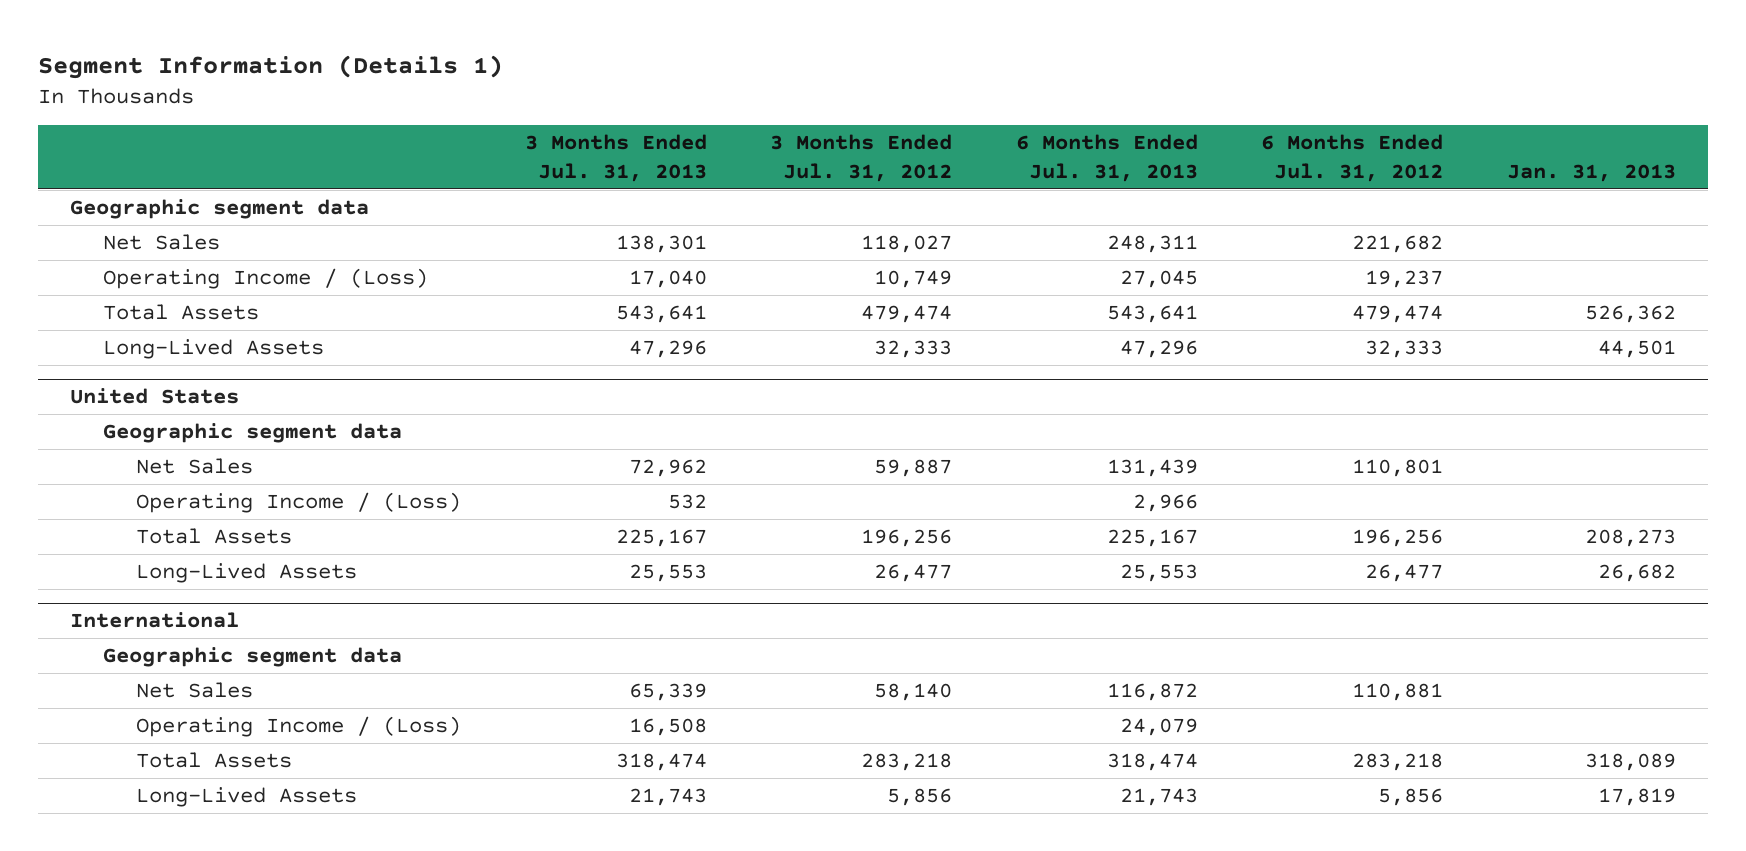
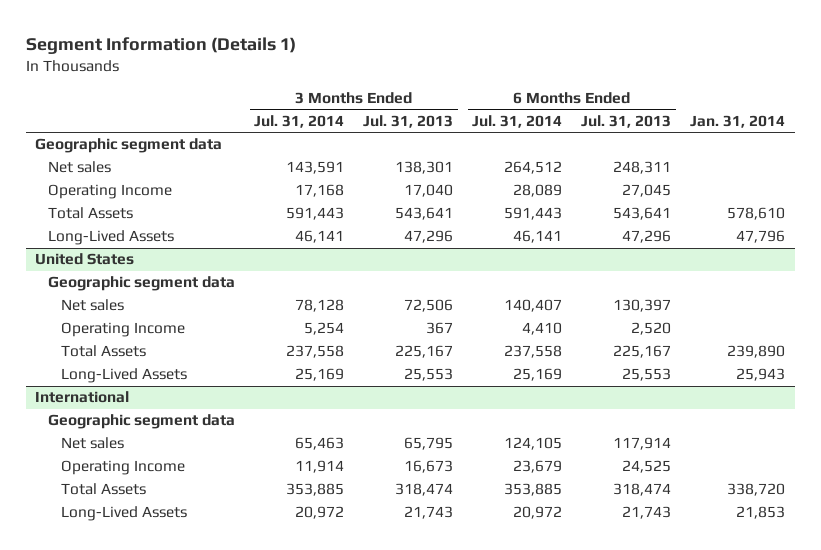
- | 3 Months Ended Jul. 31, 2013 | 3 Months Ended Jul. 31, 2012 | 6 Months Ended Jul. 31, 2013 | 6 Months Ended Jul. 31, 2012 | Jan. 31, 2013
+ | 3 Months Ended Jul. 31, 2014 | 3 Months Ended Jul. 31, 2013 | 6 Months Ended Jul. 31, 2014 | 6 Months Ended Jul. 31, 2013 | Jan. 31, 2014
- Net Sales | 138,301 | 118,027 | 248,311 | 221,682 |
- Operating Income / (Loss) | 17,040 | 10,749 | 27,045 | 19,237 |
+ Net sales | 143,591 | 138,301 | 264,512 | 248,311 |
+ Operating Income | 17,168 | 17,040 | 28,089 | 27,045 |
@ United States
- Net Sales | 72,962 | 59,887 | 131,439 | 110,801 |
- Operating Income / (Loss) | 532 | | 2,966 | |
+ Net sales | 78,128 | 72,506 | 140,407 | 130,397 |
+ Operating Income | 5,254 | 367 | 4,410 | 2,520 |
@ International
- Net Sales | 65,339 | 58,140 | 116,872 | 110,881 |
- Operating Income / (Loss) | 16,508 | | 24,079 | |
+ Net sales | 65,463 | 65,795 | 124,105 | 117,914 |
+ Operating Income | 11,914 | 16,673 | 23,679 | 24,525 |

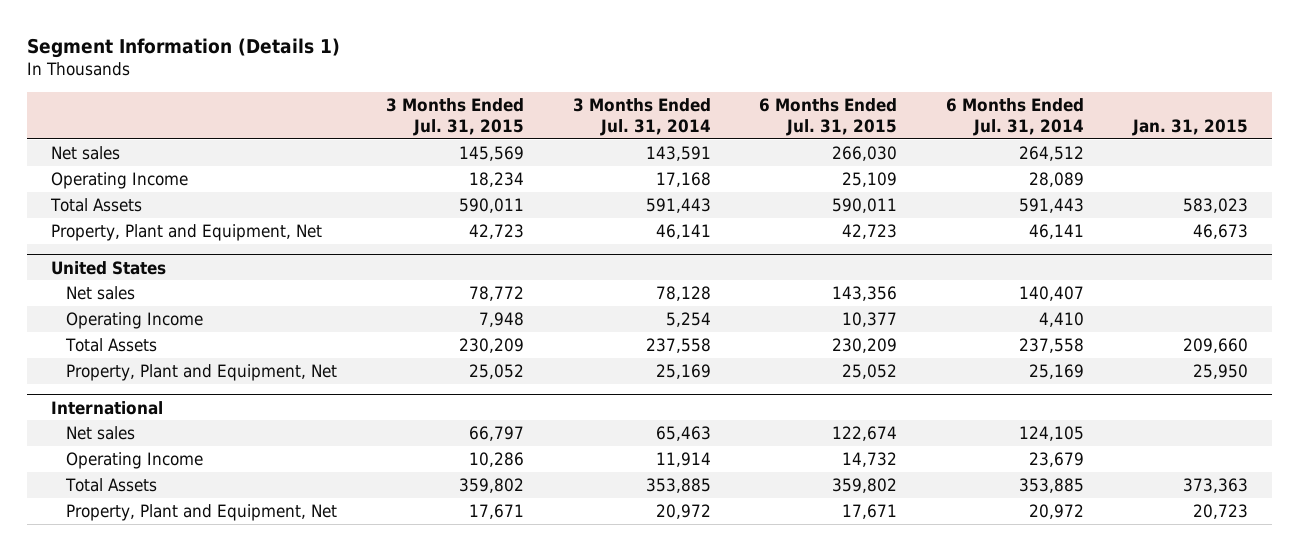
- | 3 Months Ended Jul. 31, 2014 | 3 Months Ended Jul. 31, 2013 | 6 Months Ended Jul. 31, 2014 | 6 Months Ended Jul. 31, 2013 | Jan. 31, 2014
+ | 3 Months Ended Jul. 31, 2015 | 3 Months Ended Jul. 31, 2014 | 6 Months Ended Jul. 31, 2015 | 6 Months Ended Jul. 31, 2014 | Jan. 31, 2015
- Geographic segment data
- Long-Lived Assets | 46,141 | 47,296 | 46,141 | 47,296 | 47,796
+ Property, Plant and Equipment, Net | 42,723 | 46,141 | 42,723 | 46,141 | 46,673
@ United States
- Geographic segment data
- Long-Lived Assets | 25,169 | 25,553 | 25,169 | 25,553 | 25,943
+ Property, Plant and Equipment, Net | 25,052 | 25,169 | 25,052 | 25,169 | 25,950
@ International
- Geographic segment data
- Long-Lived Assets | 20,972 | 21,743 | 20,972 | 21,743 | 21,853
+ Property, Plant and Equipment, Net | 17,671 | 20,972 | 17,671 | 20,972 | 20,723

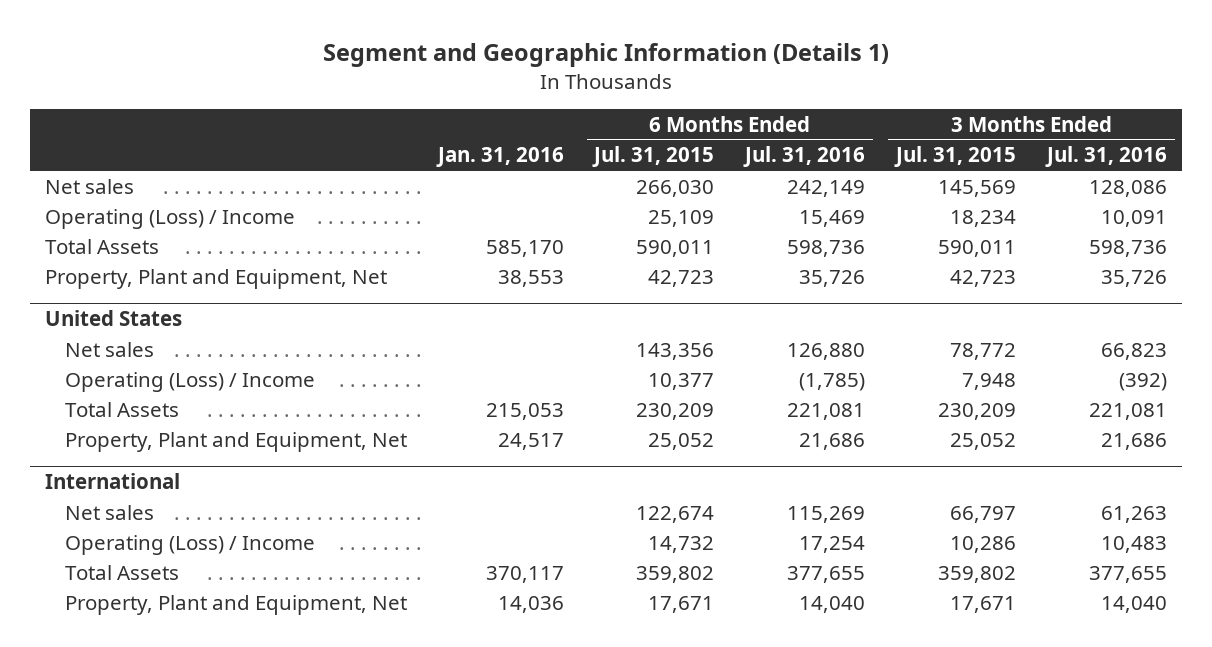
- Segment Information (Details 1)
+ Segment and Geographic Information (Details 1)
- | 3 Months Ended Jul. 31, 2015 | 3 Months Ended Jul. 31, 2014 | 6 Months Ended Jul. 31, 2015 | 6 Months Ended Jul. 31, 2014 | Jan. 31, 2015
+ | Jan. 31, 2016 | 6 Months Ended Jul. 31, 2015 | 6 Months Ended Jul. 31, 2016 | 3 Months Ended Jul. 31, 2015 | 3 Months Ended Jul. 31, 2016
- Operating Income | 18,234 | 17,168 | 25,109 | 28,089 |
+ Operating (Loss) / Income | | 25,109 | 15,469 | 18,234 | 10,091
@ United States
- Operating Income | 7,948 | 5,254 | 10,377 | 4,410 |
+ Operating (Loss) / Income | | 10,377 | (1,785) | 7,948 | (392)
@ International
- Operating Income | 10,286 | 11,914 | 14,732 | 23,679 |
+ Operating (Loss) / Income | | 14,732 | 17,254 | 10,286 | 10,483

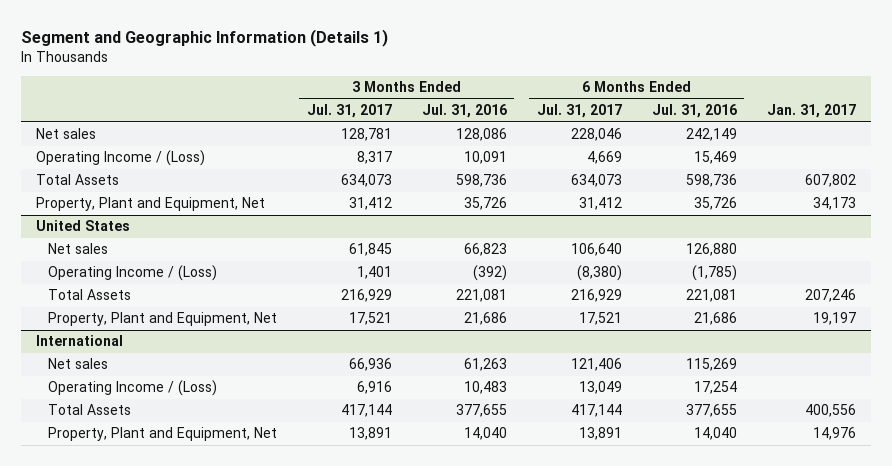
- | Jan. 31, 2016 | 6 Months Ended Jul. 31, 2015 | 6 Months Ended Jul. 31, 2016 | 3 Months Ended Jul. 31, 2015 | 3 Months Ended Jul. 31, 2016
+ | 3 Months Ended Jul. 31, 2017 | 3 Months Ended Jul. 31, 2016 | 6 Months Ended Jul. 31, 2017 | 6 Months Ended Jul. 31, 2016 | Jan. 31, 2017
- Operating (Loss) / Income | | 25,109 | 15,469 | 18,234 | 10,091
+ Operating Income / (Loss) | 8,317 | 10,091 | 4,669 | 15,469 |
@ United States
- Operating (Loss) / Income | | 10,377 | (1,785) | 7,948 | (392)
+ Operating Income / (Loss) | 1,401 | (392) | (8,380) | (1,785) |
@ International
- Operating (Loss) / Income | | 14,732 | 17,254 | 10,286 | 10,483
+ Operating Income / (Loss) | 6,916 | 10,483 | 13,049 | 17,254 |

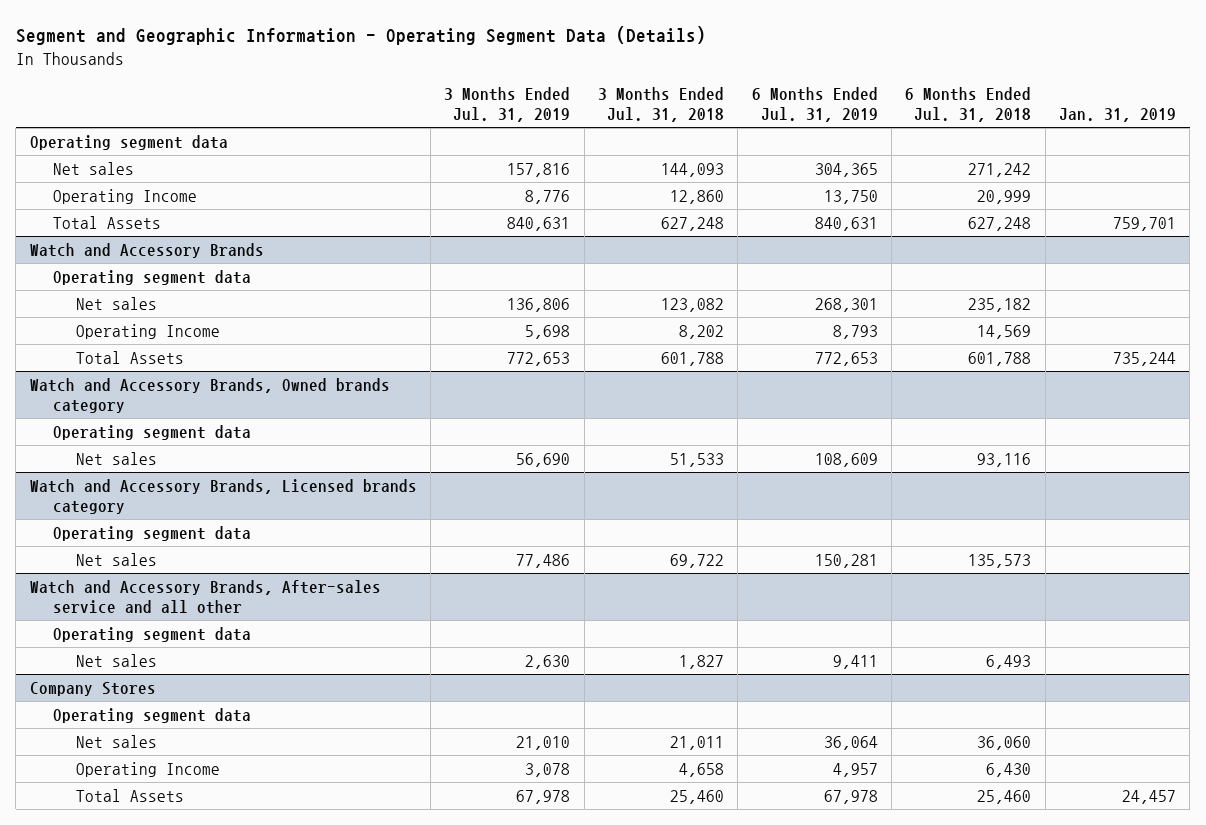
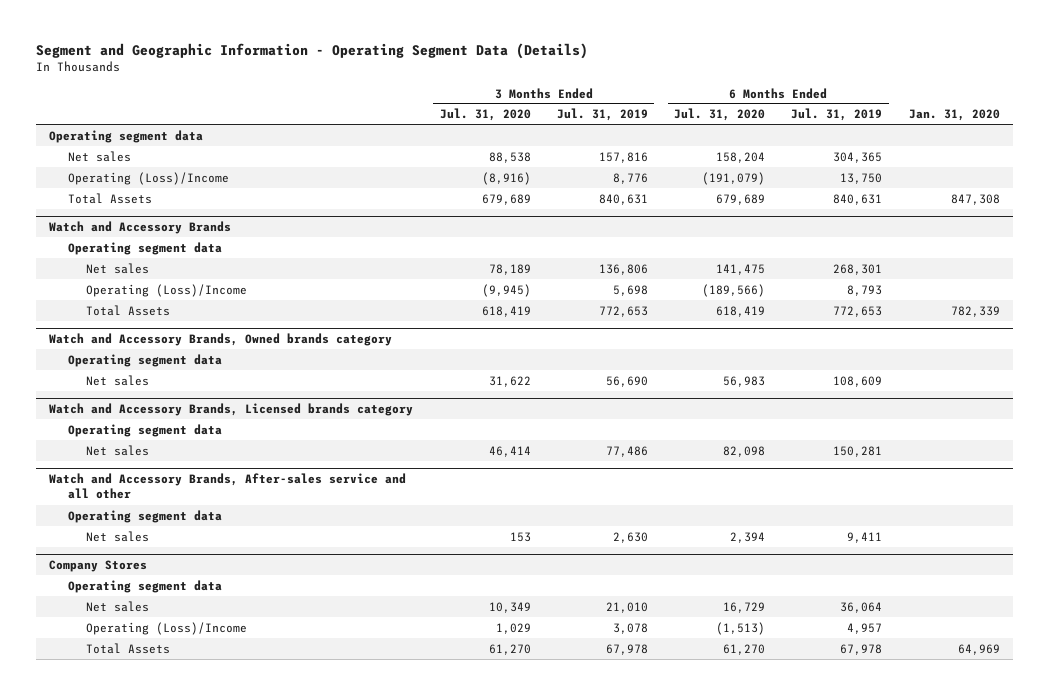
- | 3 Months Ended Jul. 31, 2019 | 3 Months Ended Jul. 31, 2018 | 6 Months Ended Jul. 31, 2019 | 6 Months Ended Jul. 31, 2018 | Jan. 31, 2019
+ | 3 Months Ended Jul. 31, 2020 | 3 Months Ended Jul. 31, 2019 | 6 Months Ended Jul. 31, 2020 | 6 Months Ended Jul. 31, 2019 | Jan. 31, 2020
- Operating Income | 8,776 | 12,860 | 13,750 | 20,999 |
+ Operating (Loss)/Income | (8,916) | 8,776 | (191,079) | 13,750 |
@ Watch and Accessory Brands
- Operating Income | 5,698 | 8,202 | 8,793 | 14,569 |
+ Operating (Loss)/Income | (9,945) | 5,698 | (189,566) | 8,793 |
@ Company Stores
- Operating Income | 3,078 | 4,658 | 4,957 | 6,430 |
+ Operating (Loss)/Income | 1,029 | 3,078 | (1,513) | 4,957 |

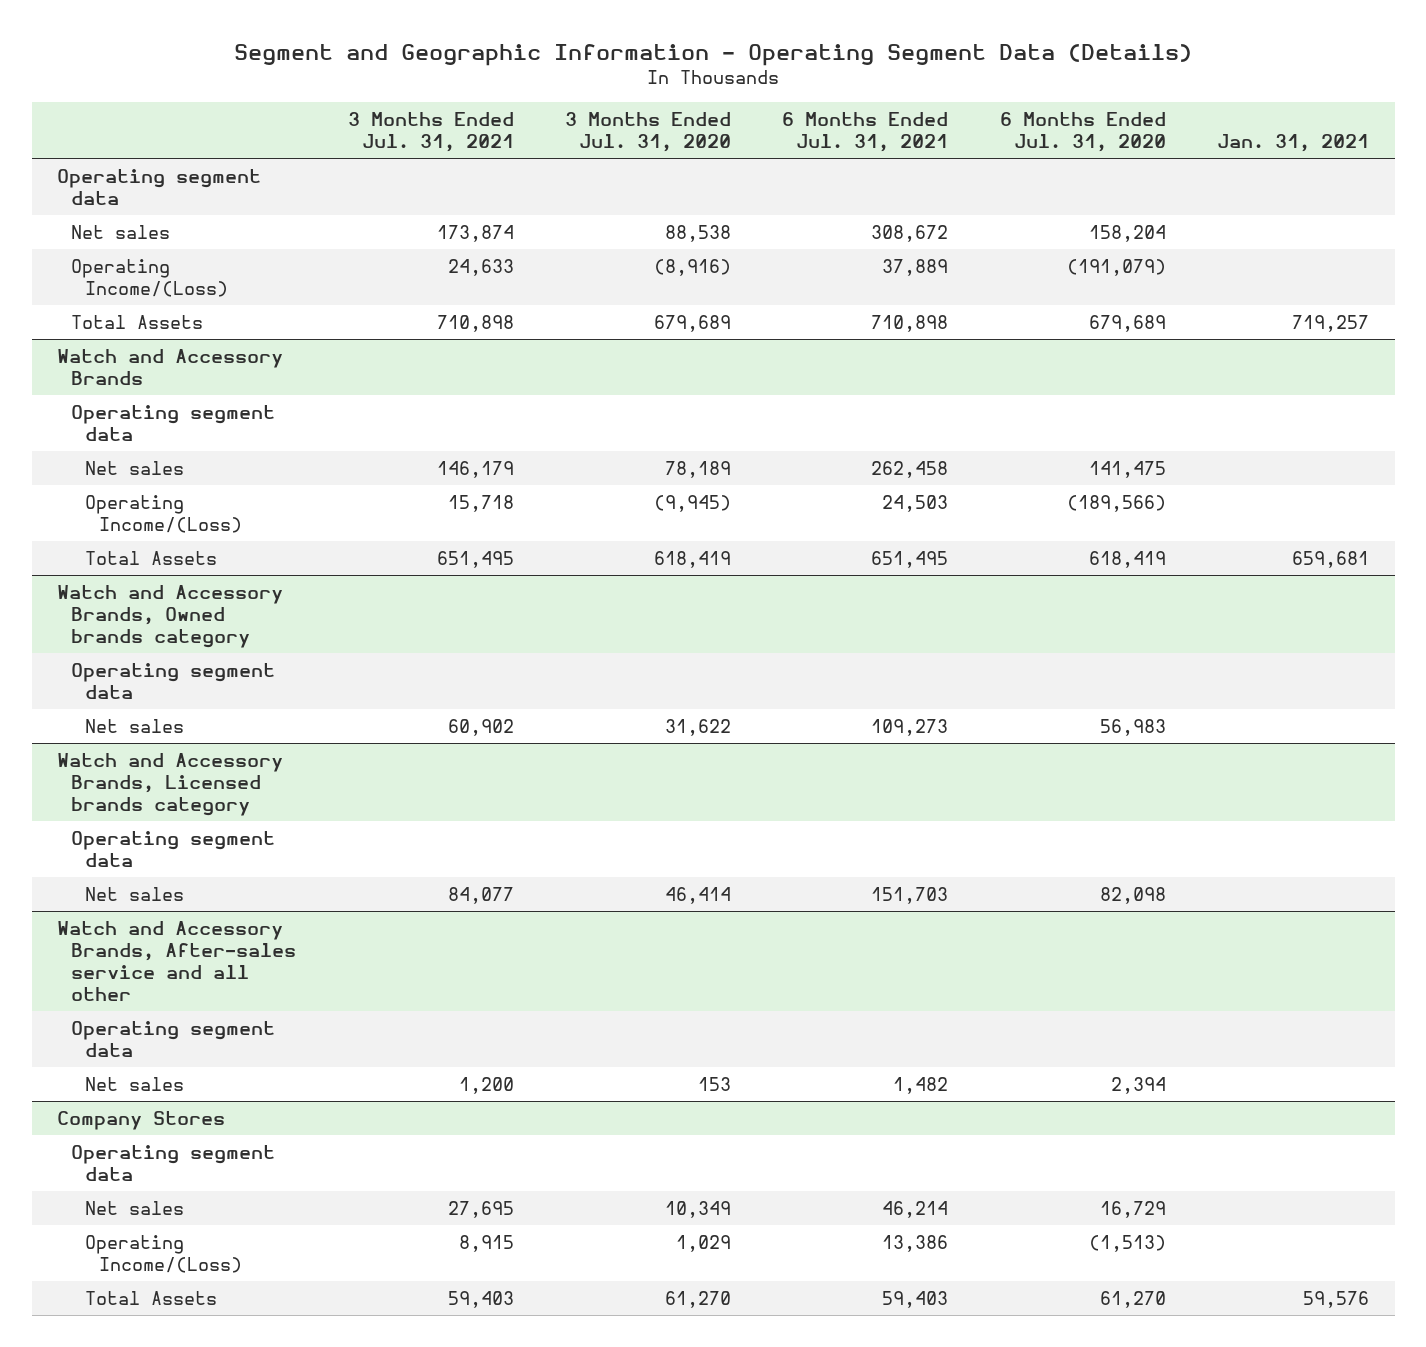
- | 3 Months Ended Jul. 31, 2020 | 3 Months Ended Jul. 31, 2019 | 6 Months Ended Jul. 31, 2020 | 6 Months Ended Jul. 31, 2019 | Jan. 31, 2020
+ | 3 Months Ended Jul. 31, 2021 | 3 Months Ended Jul. 31, 2020 | 6 Months Ended Jul. 31, 2021 | 6 Months Ended Jul. 31, 2020 | Jan. 31, 2021
- Operating (Loss)/Income | (8,916) | 8,776 | (191,079) | 13,750 |
+ Operating Income/(Loss) | 24,633 | (8,916) | 37,889 | (191,079) |
@ Watch and Accessory Brands
- Operating (Loss)/Income | (9,945) | 5,698 | (189,566) | 8,793 |
+ Operating Income/(Loss) | 15,718 | (9,945) | 24,503 | (189,566) |
@ Company Stores
- Operating (Loss)/Income | 1,029 | 3,078 | (1,513) | 4,957 |
+ Operating Income/(Loss) | 8,915 | 1,029 | 13,386 | (1,513) |

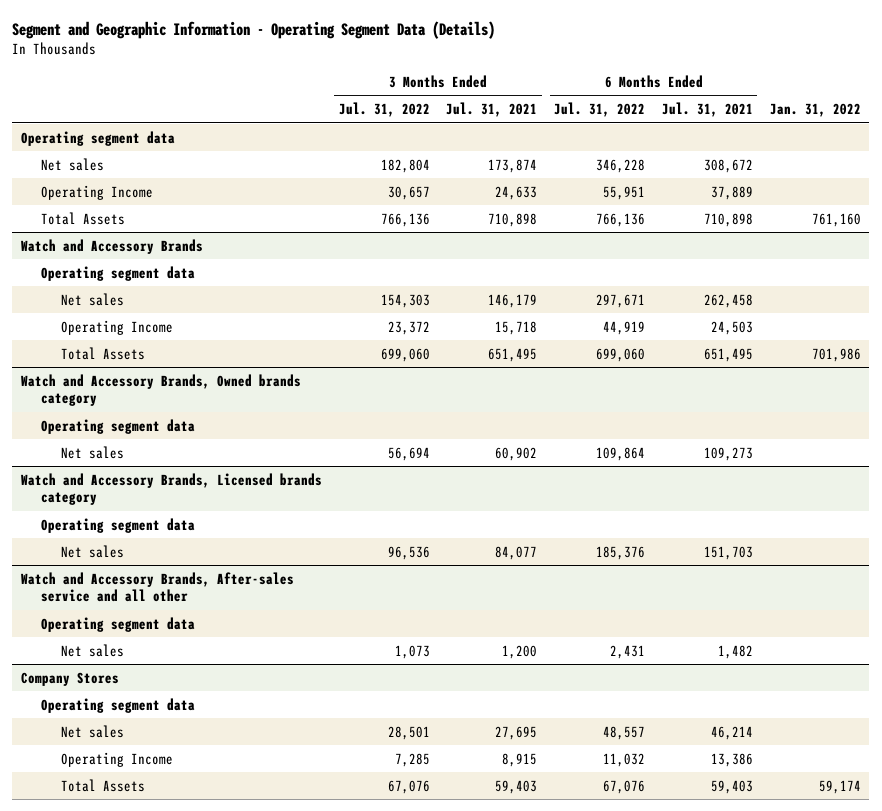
- | 3 Months Ended Jul. 31, 2021 | 3 Months Ended Jul. 31, 2020 | 6 Months Ended Jul. 31, 2021 | 6 Months Ended Jul. 31, 2020 | Jan. 31, 2021
+ | 3 Months Ended Jul. 31, 2022 | 3 Months Ended Jul. 31, 2021 | 6 Months Ended Jul. 31, 2022 | 6 Months Ended Jul. 31, 2021 | Jan. 31, 2022
- Operating Income/(Loss) | 24,633 | (8,916) | 37,889 | (191,079) |
+ Operating Income | 30,657 | 24,633 | 55,951 | 37,889 |
@ Watch and Accessory Brands
- Operating Income/(Loss) | 15,718 | (9,945) | 24,503 | (189,566) |
+ Operating Income | 23,372 | 15,718 | 44,919 | 24,503 |
@ Company Stores
- Operating Income/(Loss) | 8,915 | 1,029 | 13,386 | (1,513) |
+ Operating Income | 7,285 | 8,915 | 11,032 | 13,386 |

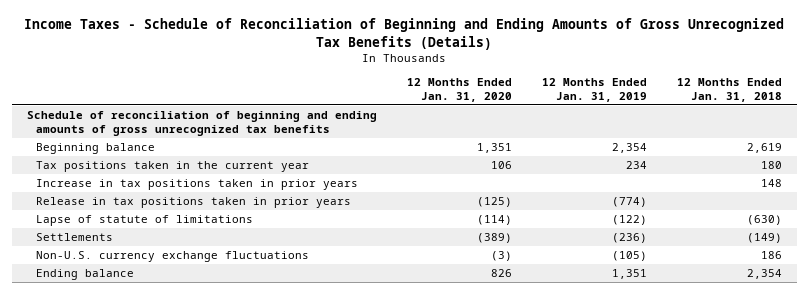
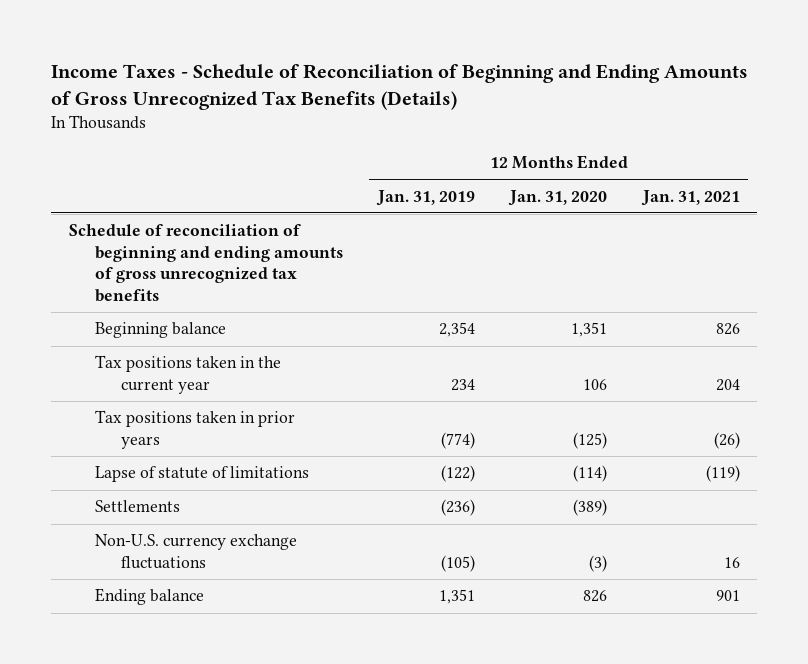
- | 12 Months Ended Jan. 31, 2020 | 12 Months Ended Jan. 31, 2019 | 12 Months Ended Jan. 31, 2018
+ | 12 Months Ended Jan. 31, 2019 | 12 Months Ended Jan. 31, 2020 | 12 Months Ended Jan. 31, 2021
- Increase in tax positions taken in prior years | | | 148
- Release in tax positions taken in prior years | (125) | (774) |
+ Tax positions taken in prior years | (774) | (125) | (26)

